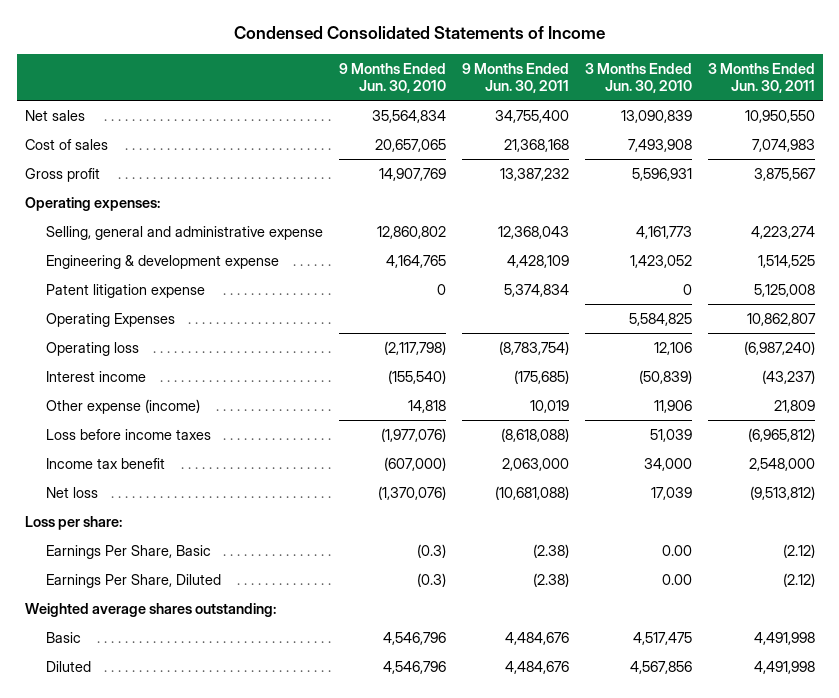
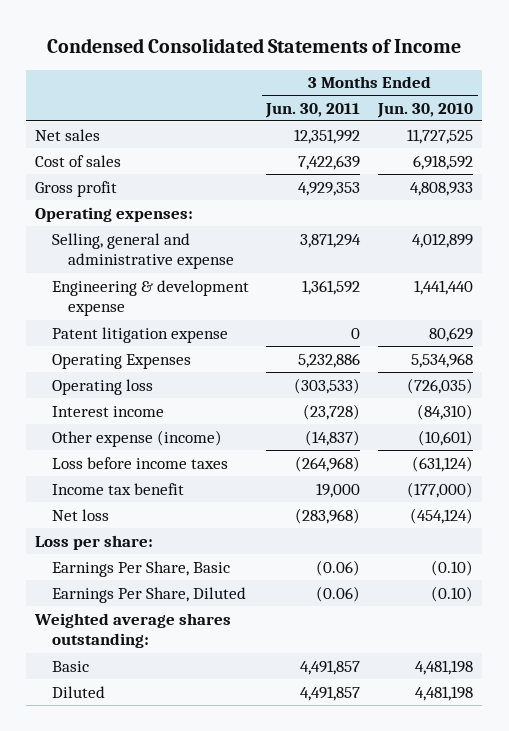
- | 9 Months Ended Jun. 30, 2010 | 9 Months Ended Jun. 30, 2011 | 3 Months Ended Jun. 30, 2010 | 3 Months Ended Jun. 30, 2011
+ | 3 Months Ended Jun. 30, 2011 | 3 Months Ended Jun. 30, 2010
- Net sales | 35,564,834 | 34,755,400 | 13,090,839 | 10,950,550
- Cost of sales | 20,657,065 | 21,368,168 | 7,493,908 | 7,074,983
- Gross profit | 14,907,769 | 13,387,232 | 5,596,931 | 3,875,567
+ Net sales | 12,351,992 | 11,727,525
+ Cost of sales | 7,422,639 | 6,918,592
+ Gross profit | 4,929,353 | 4,808,933
- Selling, general and administrative expense | 12,860,802 | 12,368,043 | 4,161,773 | 4,223,274
- Engineering & development expense | 4,164,765 | 4,428,109 | 1,423,052 | 1,514,525
- Patent litigation expense | 0 | 5,374,834 | 0 | 5,125,008
- Operating Expenses | | | 5,584,825 | 10,862,807
- Operating loss | (2,117,798) | (8,783,754) | 12,106 | (6,987,240)
- Interest income | (155,540) | (175,685) | (50,839) | (43,237)
- Other expense (income) | 14,818 | 10,019 | 11,906 | 21,809
- Loss before income taxes | (1,977,076) | (8,618,088) | 51,039 | (6,965,812)
- Income tax benefit | (607,000) | 2,063,000 | 34,000 | 2,548,000
- Net loss | (1,370,076) | (10,681,088) | 17,039 | (9,513,812)
+ Selling, general and administrative expense | 3,871,294 | 4,012,899
+ Engineering & development expense | 1,361,592 | 1,441,440
+ Patent litigation expense | 0 | 80,629
+ Operating Expenses | 5,232,886 | 5,534,968
+ Operating loss | (303,533) | (726,035)
+ Interest income | (23,728) | (84,310)
+ Other expense (income) | (14,837) | (10,601)
+ Loss before income taxes | (264,968) | (631,124)
+ Income tax benefit | 19,000 | (177,000)
+ Net loss | (283,968) | (454,124)
- Earnings Per Share, Basic | (0.3) | (2.38) | 0.00 | (2.12)
- Earnings Per Share, Diluted | (0.3) | (2.38) | 0.00 | (2.12)
+ Earnings Per Share, Basic | (0.06) | (0.10)
+ Earnings Per Share, Diluted | (0.06) | (0.10)
- Basic | 4,546,796 | 4,484,676 | 4,517,475 | 4,491,998
- Diluted | 4,546,796 | 4,484,676 | 4,567,856 | 4,491,998
+ Basic | 4,491,857 | 4,481,198
+ Diluted | 4,491,857 | 4,481,198

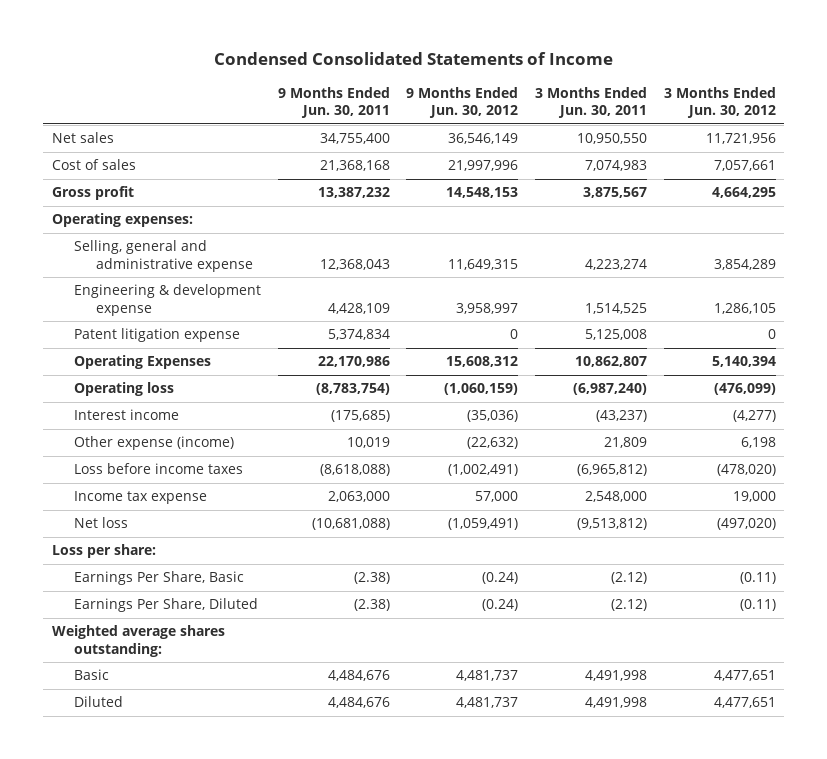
- | 3 Months Ended Jun. 30, 2011 | 3 Months Ended Jun. 30, 2010
+ | 9 Months Ended Jun. 30, 2011 | 9 Months Ended Jun. 30, 2012 | 3 Months Ended Jun. 30, 2011 | 3 Months Ended Jun. 30, 2012
- Net sales | 12,351,992 | 11,727,525
- Cost of sales | 7,422,639 | 6,918,592
- Gross profit | 4,929,353 | 4,808,933
+ Net sales | 34,755,400 | 36,546,149 | 10,950,550 | 11,721,956
+ Cost of sales | 21,368,168 | 21,997,996 | 7,074,983 | 7,057,661
+ Gross profit | 13,387,232 | 14,548,153 | 3,875,567 | 4,664,295
- Selling, general and administrative expense | 3,871,294 | 4,012,899
- Engineering & development expense | 1,361,592 | 1,441,440
- Patent litigation expense | 0 | 80,629
- Operating Expenses | 5,232,886 | 5,534,968
- Operating loss | (303,533) | (726,035)
- Interest income | (23,728) | (84,310)
- Other expense (income) | (14,837) | (10,601)
- Loss before income taxes | (264,968) | (631,124)
- Income tax benefit | 19,000 | (177,000)
- Net loss | (283,968) | (454,124)
+ Selling, general and administrative expense | 12,368,043 | 11,649,315 | 4,223,274 | 3,854,289
+ Engineering & development expense | 4,428,109 | 3,958,997 | 1,514,525 | 1,286,105
+ Patent litigation expense | 5,374,834 | 0 | 5,125,008 | 0
+ Operating Expenses | 22,170,986 | 15,608,312 | 10,862,807 | 5,140,394
+ Operating loss | (8,783,754) | (1,060,159) | (6,987,240) | (476,099)
+ Interest income | (175,685) | (35,036) | (43,237) | (4,277)
+ Other expense (income) | 10,019 | (22,632) | 21,809 | 6,198
+ Loss before income taxes | (8,618,088) | (1,002,491) | (6,965,812) | (478,020)
+ Income tax expense | 2,063,000 | 57,000 | 2,548,000 | 19,000
+ Net loss | (10,681,088) | (1,059,491) | (9,513,812) | (497,020)
- Earnings Per Share, Basic | (0.06) | (0.10)
- Earnings Per Share, Diluted | (0.06) | (0.10)
+ Earnings Per Share, Basic | (2.38) | (0.24) | (2.12) | (0.11)
+ Earnings Per Share, Diluted | (2.38) | (0.24) | (2.12) | (0.11)
- Basic | 4,491,857 | 4,481,198
- Diluted | 4,491,857 | 4,481,198
+ Basic | 4,484,676 | 4,481,737 | 4,491,998 | 4,477,651
+ Diluted | 4,484,676 | 4,481,737 | 4,491,998 | 4,477,651

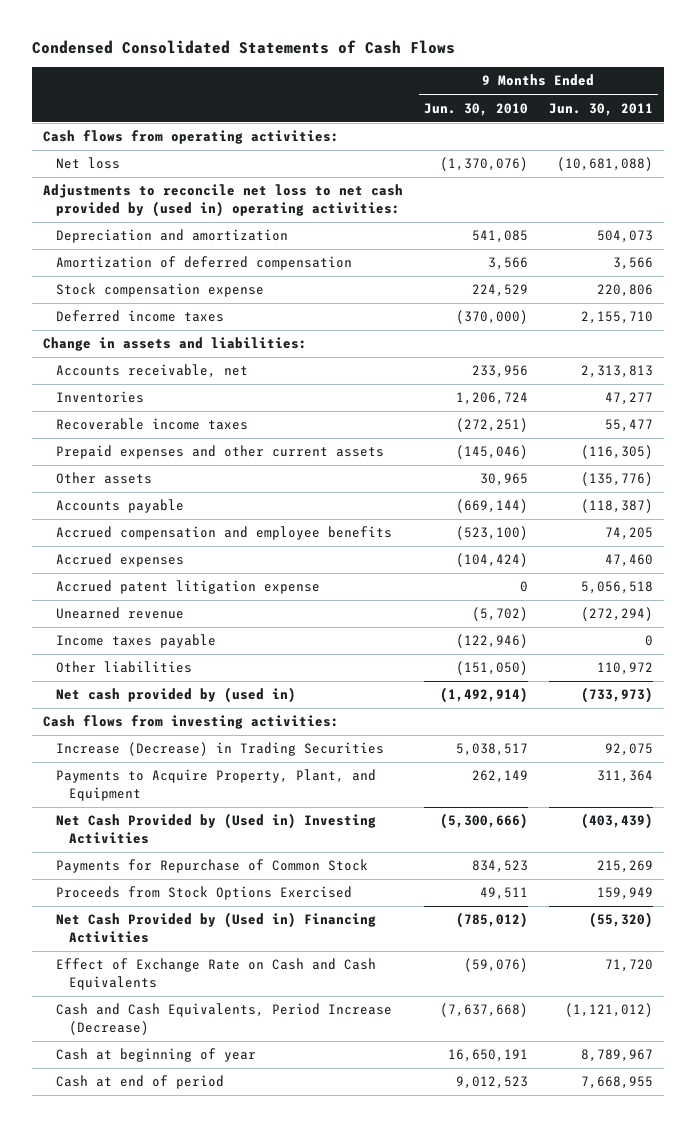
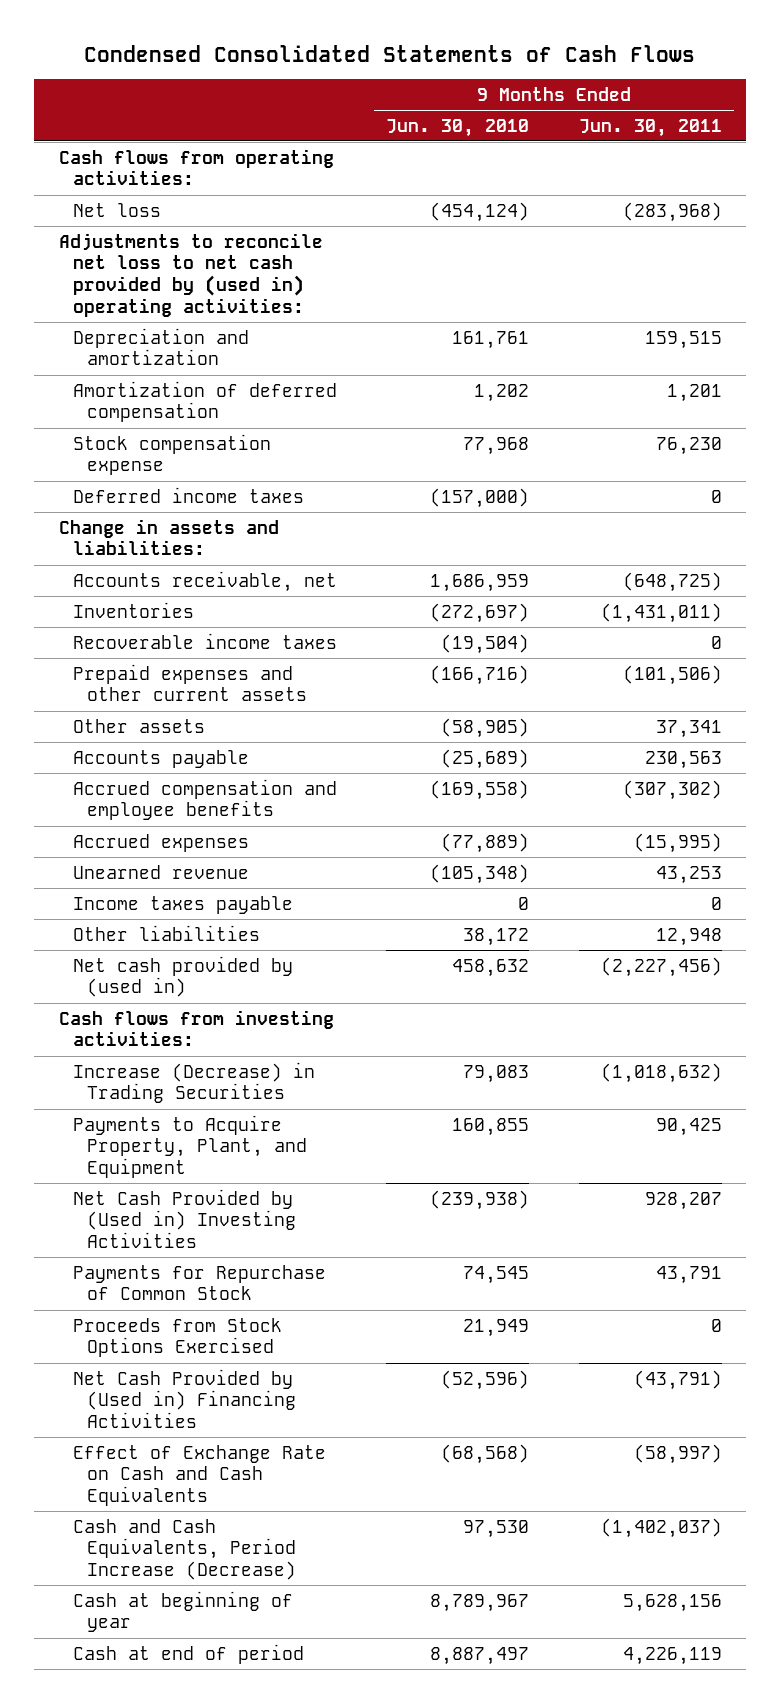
- Net loss | (1,370,076) | (10,681,088)
+ Net loss | (454,124) | (283,968)
- Depreciation and amortization | 541,085 | 504,073
- Amortization of deferred compensation | 3,566 | 3,566
- Stock compensation expense | 224,529 | 220,806
- Deferred income taxes | (370,000) | 2,155,710
+ Depreciation and amortization | 161,761 | 159,515
+ Amortization of deferred compensation | 1,202 | 1,201
+ Stock compensation expense | 77,968 | 76,230
+ Deferred income taxes | (157,000) | 0
- Accounts receivable, net | 233,956 | 2,313,813
- Inventories | 1,206,724 | 47,277
- Recoverable income taxes | (272,251) | 55,477
- Prepaid expenses and other current assets | (145,046) | (116,305)
- Other assets | 30,965 | (135,776)
- Accounts payable | (669,144) | (118,387)
- Accrued compensation and employee benefits | (523,100) | 74,205
- Accrued expenses | (104,424) | 47,460
- Accrued patent litigation expense | 0 | 5,056,518
- Unearned revenue | (5,702) | (272,294)
- Income taxes payable | (122,946) | 0
- Other liabilities | (151,050) | 110,972
- Net cash provided by (used in) | (1,492,914) | (733,973)
+ Accounts receivable, net | 1,686,959 | (648,725)
+ Inventories | (272,697) | (1,431,011)
+ Recoverable income taxes | (19,504) | 0
+ Prepaid expenses and other current assets | (166,716) | (101,506)
+ Other assets | (58,905) | 37,341
+ Accounts payable | (25,689) | 230,563
+ Accrued compensation and employee benefits | (169,558) | (307,302)
+ Accrued expenses | (77,889) | (15,995)
+ Unearned revenue | (105,348) | 43,253
+ Income taxes payable | 0 | 0
+ Other liabilities | 38,172 | 12,948
+ Net cash provided by (used in) | 458,632 | (2,227,456)
- Increase (Decrease) in Trading Securities | 5,038,517 | 92,075
- Payments to Acquire Property, Plant, and Equipment | 262,149 | 311,364
- Net Cash Provided by (Used in) Investing Activities | (5,300,666) | (403,439)
- Payments for Repurchase of Common Stock | 834,523 | 215,269
- Proceeds from Stock Options Exercised | 49,511 | 159,949
- Net Cash Provided by (Used in) Financing Activities | (785,012) | (55,320)
- Effect of Exchange Rate on Cash and Cash Equivalents | (59,076) | 71,720
- Cash and Cash Equivalents, Period Increase (Decrease) | (7,637,668) | (1,121,012)
- Cash at beginning of year | 16,650,191 | 8,789,967
- Cash at end of period | 9,012,523 | 7,668,955
+ Increase (Decrease) in Trading Securities | 79,083 | (1,018,632)
+ Payments to Acquire Property, Plant, and Equipment | 160,855 | 90,425
+ Net Cash Provided by (Used in) Investing Activities | (239,938) | 928,207
+ Payments for Repurchase of Common Stock | 74,545 | 43,791
+ Proceeds from Stock Options Exercised | 21,949 | 0
+ Net Cash Provided by (Used in) Financing Activities | (52,596) | (43,791)
+ Effect of Exchange Rate on Cash and Cash Equivalents | (68,568) | (58,997)
+ Cash and Cash Equivalents, Period Increase (Decrease) | 97,530 | (1,402,037)
+ Cash at beginning of year | 8,789,967 | 5,628,156
+ Cash at end of period | 8,887,497 | 4,226,119

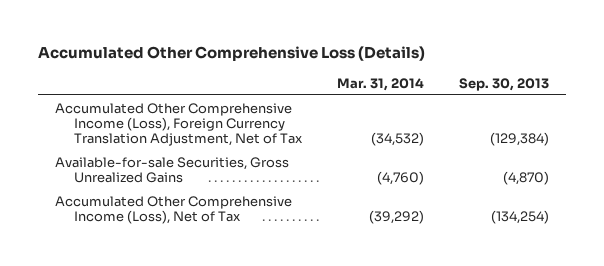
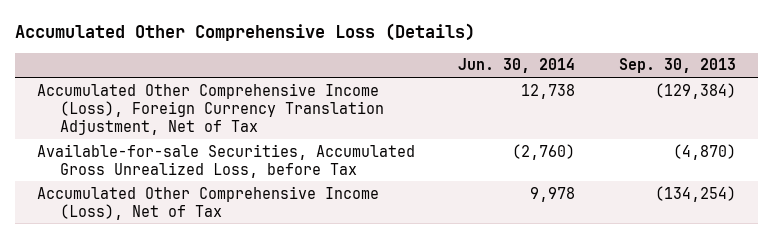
- | Mar. 31, 2014 | Sep. 30, 2013
+ | Jun. 30, 2014 | Sep. 30, 2013
- Available-for-sale Securities, Gross Unrealized Gains | (4,760) | (4,870)
+ Available-for-sale Securities, Accumulated Gross Unrealized Loss, before Tax | (2,760) | (4,870)

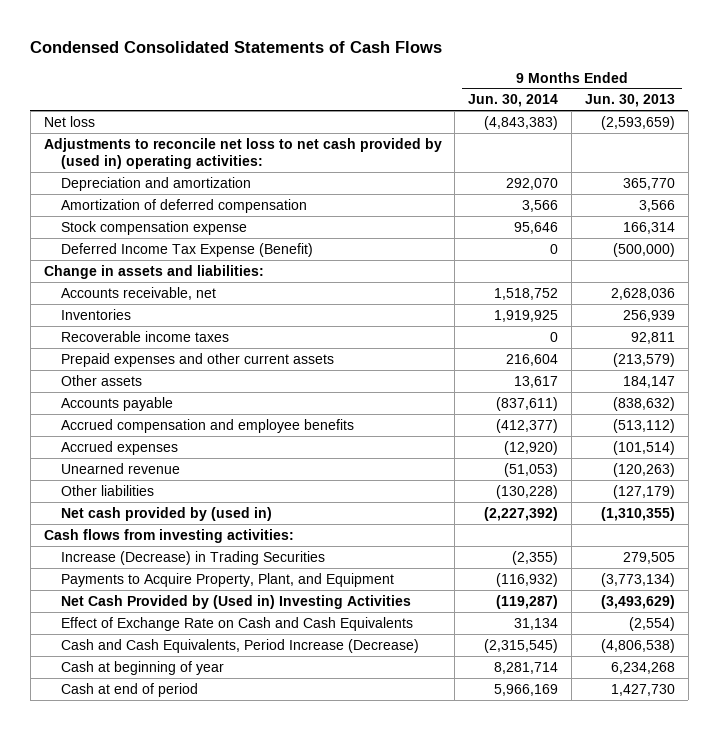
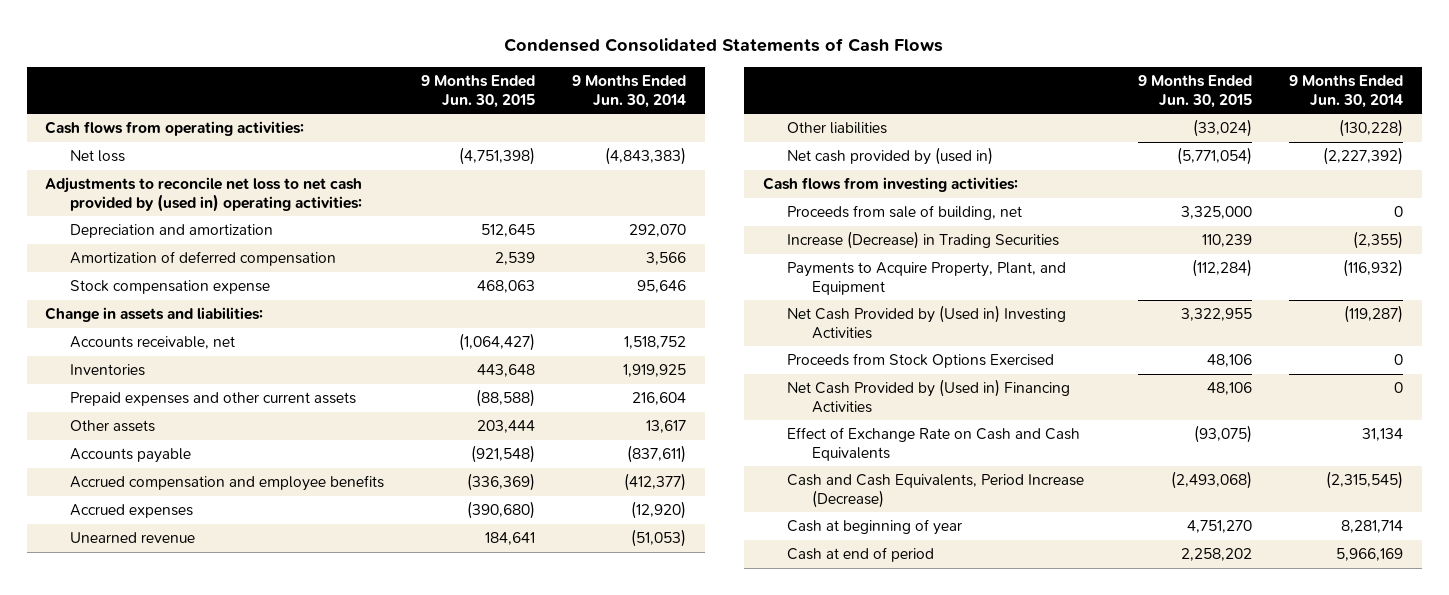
- | 9 Months Ended Jun. 30, 2014 | 9 Months Ended Jun. 30, 2013
+ | 9 Months Ended Jun. 30, 2015 | 9 Months Ended Jun. 30, 2014
+ Cash flows from operating activities:
- Deferred Income Tax Expense (Benefit) | 0 | (500,000)
- Recoverable income taxes | 0 | 92,811
+ Proceeds from sale of building, net | 3,325,000 | 0
+ Proceeds from Stock Options Exercised | 48,106 | 0
+ Net Cash Provided by (Used in) Financing Activities | 48,106 | 0

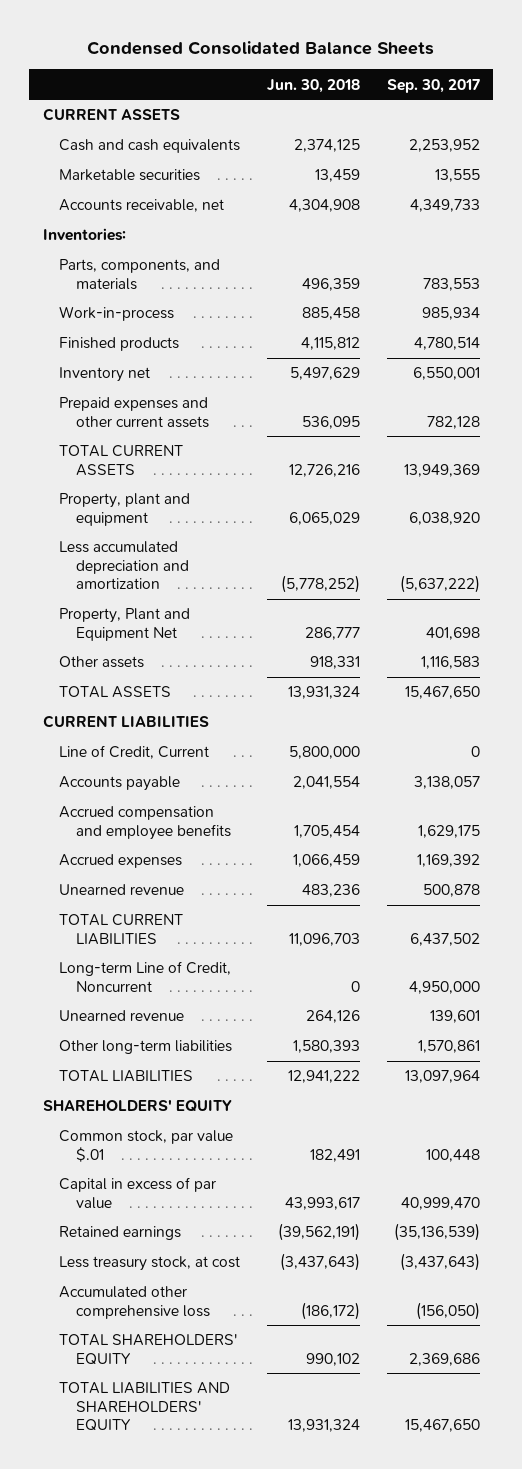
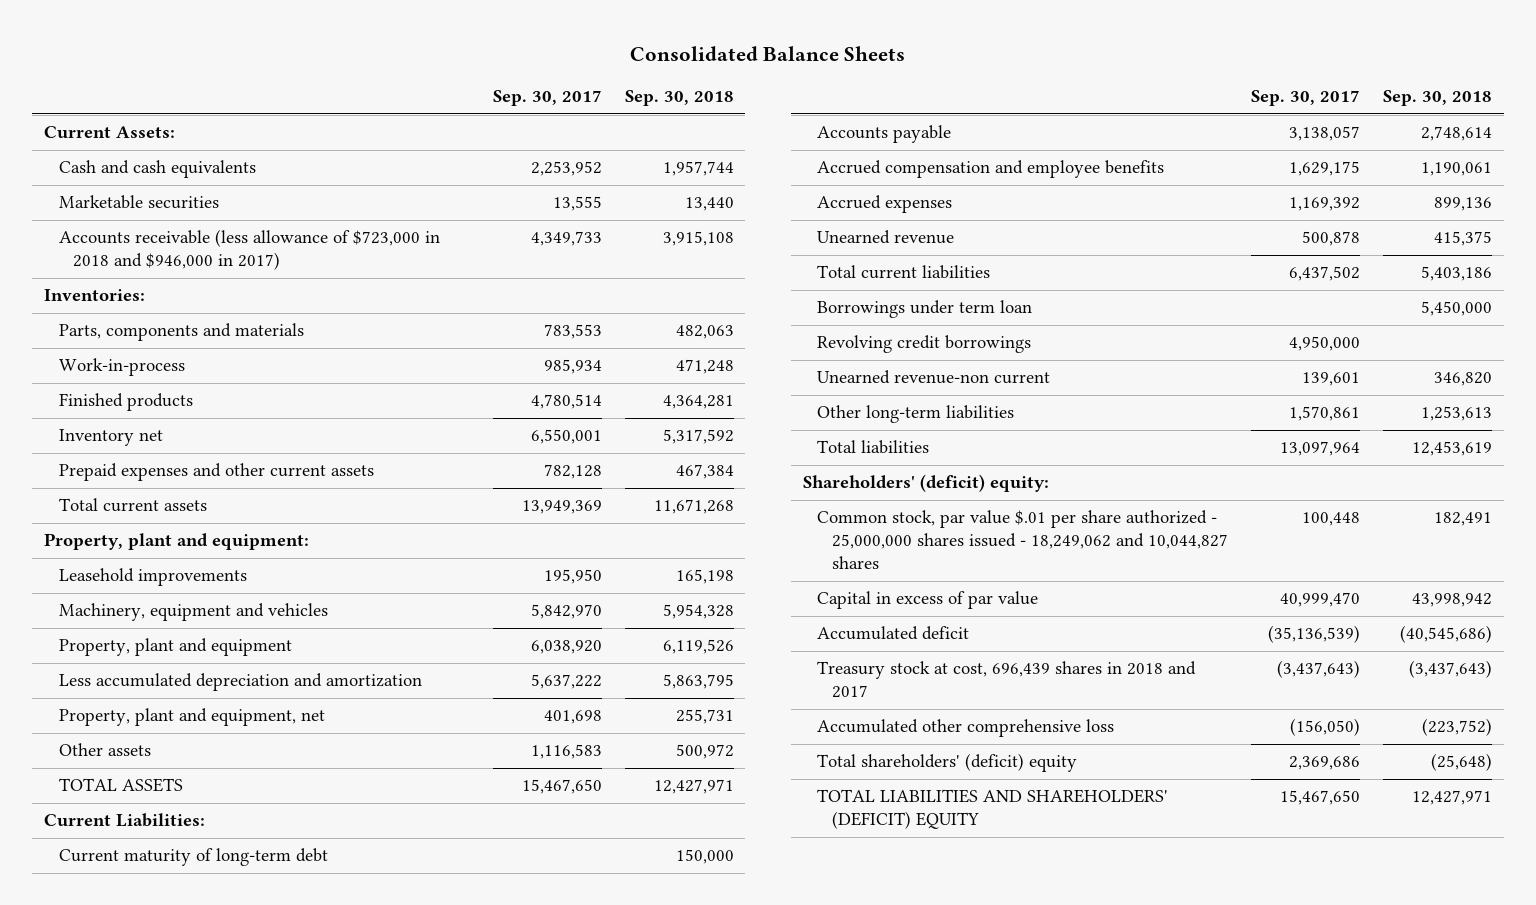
- Condensed Consolidated Balance Sheets
+ Consolidated Balance Sheets
- | Jun. 30, 2018 | Sep. 30, 2017
+ | Sep. 30, 2017 | Sep. 30, 2018
- CURRENT ASSETS
+ Current Assets:
- Accounts receivable, net | 4,304,908 | 4,349,733
+ Accounts receivable (less allowance of $723,000 in 2018 and $946,000 in 2017) | 4,349,733 | 3,915,108
- Parts, components, and materials | 496,359 | 783,553
+ Parts, components and materials | 783,553 | 482,063
- TOTAL CURRENT ASSETS | 12,726,216 | 13,949,369
+ Total current assets | 13,949,369 | 11,671,268
+ Property, plant and equipment:
+ Leasehold improvements | 195,950 | 165,198
+ Machinery, equipment and vehicles | 5,842,970 | 5,954,328
- Less accumulated depreciation and amortization | (5,778,252) | (5,637,222)
- Property, Plant and Equipment Net | 286,777 | 401,698
+ Less accumulated depreciation and amortization | 5,637,222 | 5,863,795
+ Property, plant and equipment, net | 401,698 | 255,731
- CURRENT LIABILITIES
- Line of Credit, Current | 5,800,000 | 0
+ Current Liabilities:
+ Current maturity of long-term debt | | 150,000
- TOTAL CURRENT LIABILITIES | 11,096,703 | 6,437,502
- Long-term Line of Credit, Noncurrent | 0 | 4,950,000
- Unearned revenue | 264,126 | 139,601
+ Total current liabilities | 6,437,502 | 5,403,186
+ Borrowings under term loan | | 5,450,000
+ Revolving credit borrowings | 4,950,000 |
+ Unearned revenue-non current | 139,601 | 346,820
- TOTAL LIABILITIES | 12,941,222 | 13,097,964
- SHAREHOLDERS' EQUITY
- Common stock, par value $.01 | 182,491 | 100,448
+ Total liabilities | 13,097,964 | 12,453,619
+ Shareholders' (deficit) equity:
+ Common stock, par value $.01 per share authorized - 25,000,000 shares issued - 18,249,062 and 10,044,827 shares | 100,448 | 182,491
- Retained earnings | (39,562,191) | (35,136,539)
- Less treasury stock, at cost | (3,437,643) | (3,437,643)
+ Accumulated deficit | (35,136,539) | (40,545,686)
+ Treasury stock at cost, 696,439 shares in 2018 and 2017 | (3,437,643) | (3,437,643)
- TOTAL SHAREHOLDERS' EQUITY | 990,102 | 2,369,686
- TOTAL LIABILITIES AND SHAREHOLDERS' EQUITY | 13,931,324 | 15,467,650
+ Total shareholders' (deficit) equity | 2,369,686 | (25,648)
+ TOTAL LIABILITIES AND SHAREHOLDERS' (DEFICIT) EQUITY | 15,467,650 | 12,427,971

